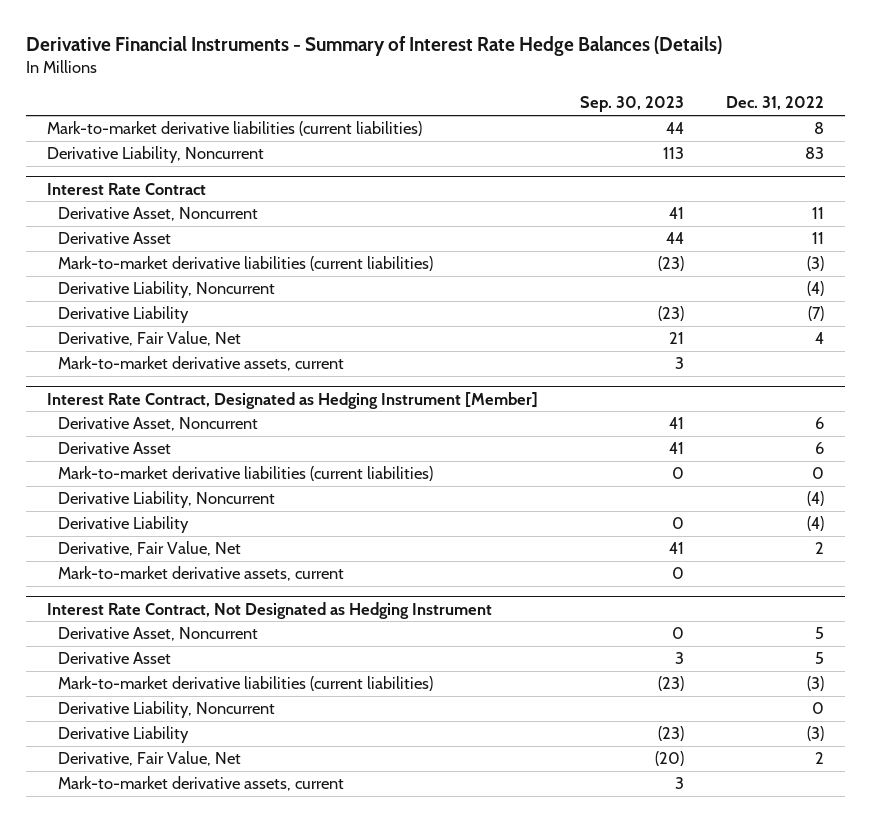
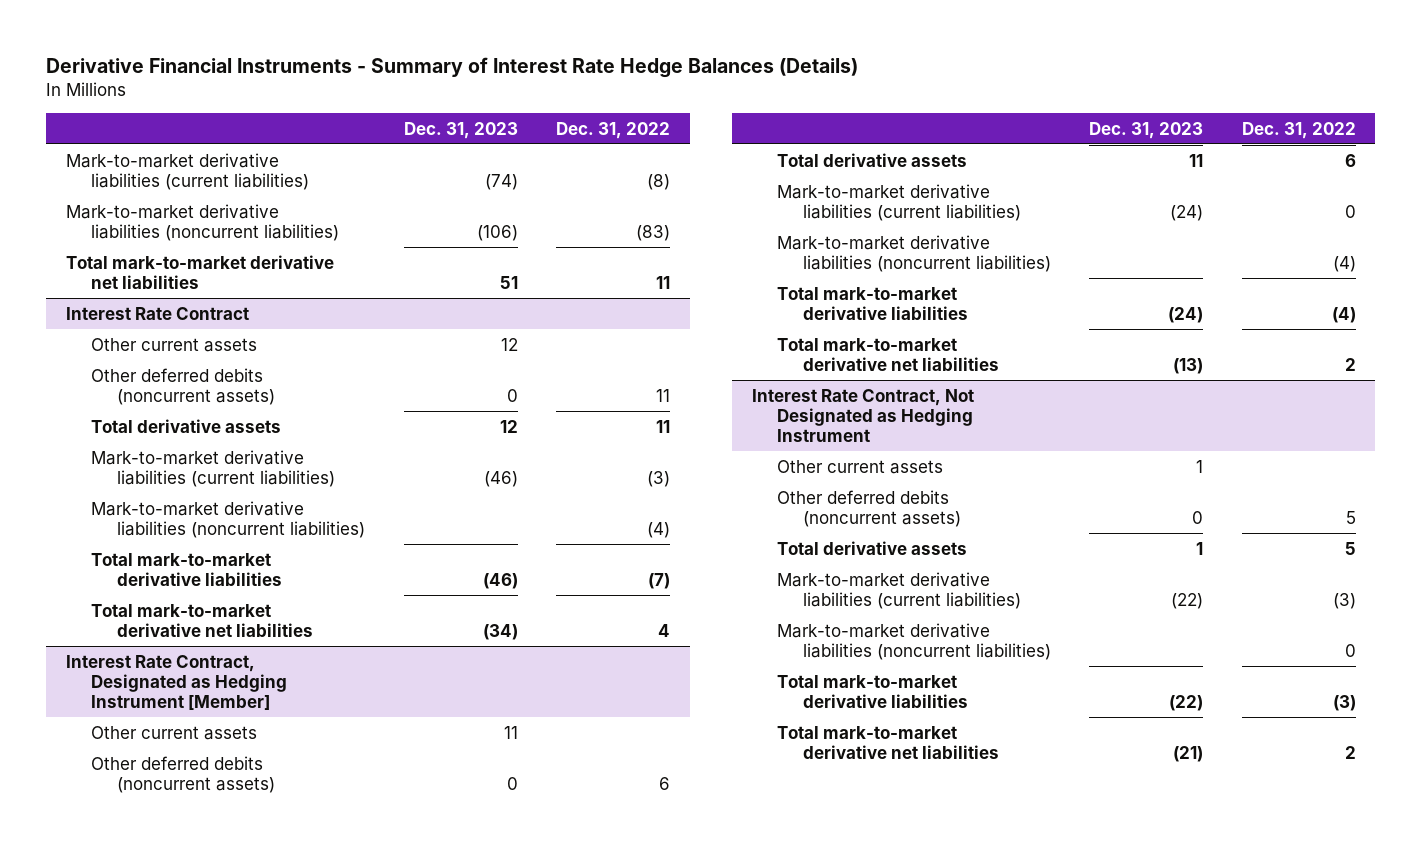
- | Sep. 30, 2023 | Dec. 31, 2022
+ | Dec. 31, 2023 | Dec. 31, 2022
- Mark-to-market derivative liabilities (current liabilities) | 44 | 8
- Derivative Liability, Noncurrent | 113 | 83
+ Mark-to-market derivative liabilities (current liabilities) | (74) | (8)
+ Mark-to-market derivative liabilities (noncurrent liabilities) | (106) | (83)
+ Total mark-to-market derivative net liabilities | 51 | 11
@ Interest Rate Contract
- Derivative Asset, Noncurrent | 41 | 11
- Derivative Asset | 44 | 11
+ Other current assets | 12 |
+ Other deferred debits (noncurrent assets) | 0 | 11
+ Total derivative assets | 12 | 11
- Derivative Liability, Noncurrent | | (4)
- Derivative Liability | (23) | (7)
- Derivative, Fair Value, Net | 21 | 4
- Mark-to-market derivative assets, current | 3 |
+ Mark-to-market derivative liabilities (noncurrent liabilities) | | (4)
+ Total mark-to-market derivative liabilities | (46) | (7)
+ Total mark-to-market derivative net liabilities | (34) | 4
@ Interest Rate Contract, Designated as Hedging Instrument [Member]
- Derivative Asset, Noncurrent | 41 | 6
- Derivative Asset | 41 | 6
+ Other current assets | 11 |
+ Other deferred debits (noncurrent assets) | 0 | 6
+ Total derivative assets | 11 | 6
- Derivative Liability, Noncurrent | | (4)
- Derivative Liability | 0 | (4)
- Derivative, Fair Value, Net | 41 | 2
- Mark-to-market derivative assets, current | 0 |
+ Mark-to-market derivative liabilities (noncurrent liabilities) | | (4)
+ Total mark-to-market derivative liabilities | (24) | (4)
+ Total mark-to-market derivative net liabilities | (13) | 2
@ Interest Rate Contract, Not Designated as Hedging Instrument
- Derivative Asset, Noncurrent | 0 | 5
- Derivative Asset | 3 | 5
+ Other current assets | 1 |
+ Other deferred debits (noncurrent assets) | 0 | 5
+ Total derivative assets | 1 | 5
- Derivative Liability, Noncurrent | | 0
- Derivative Liability | (23) | (3)
- Derivative, Fair Value, Net | (20) | 2
- Mark-to-market derivative assets, current | 3 |
+ Mark-to-market derivative liabilities (noncurrent liabilities) | | 0
+ Total mark-to-market derivative liabilities | (22) | (3)
+ Total mark-to-market derivative net liabilities | (21) | 2

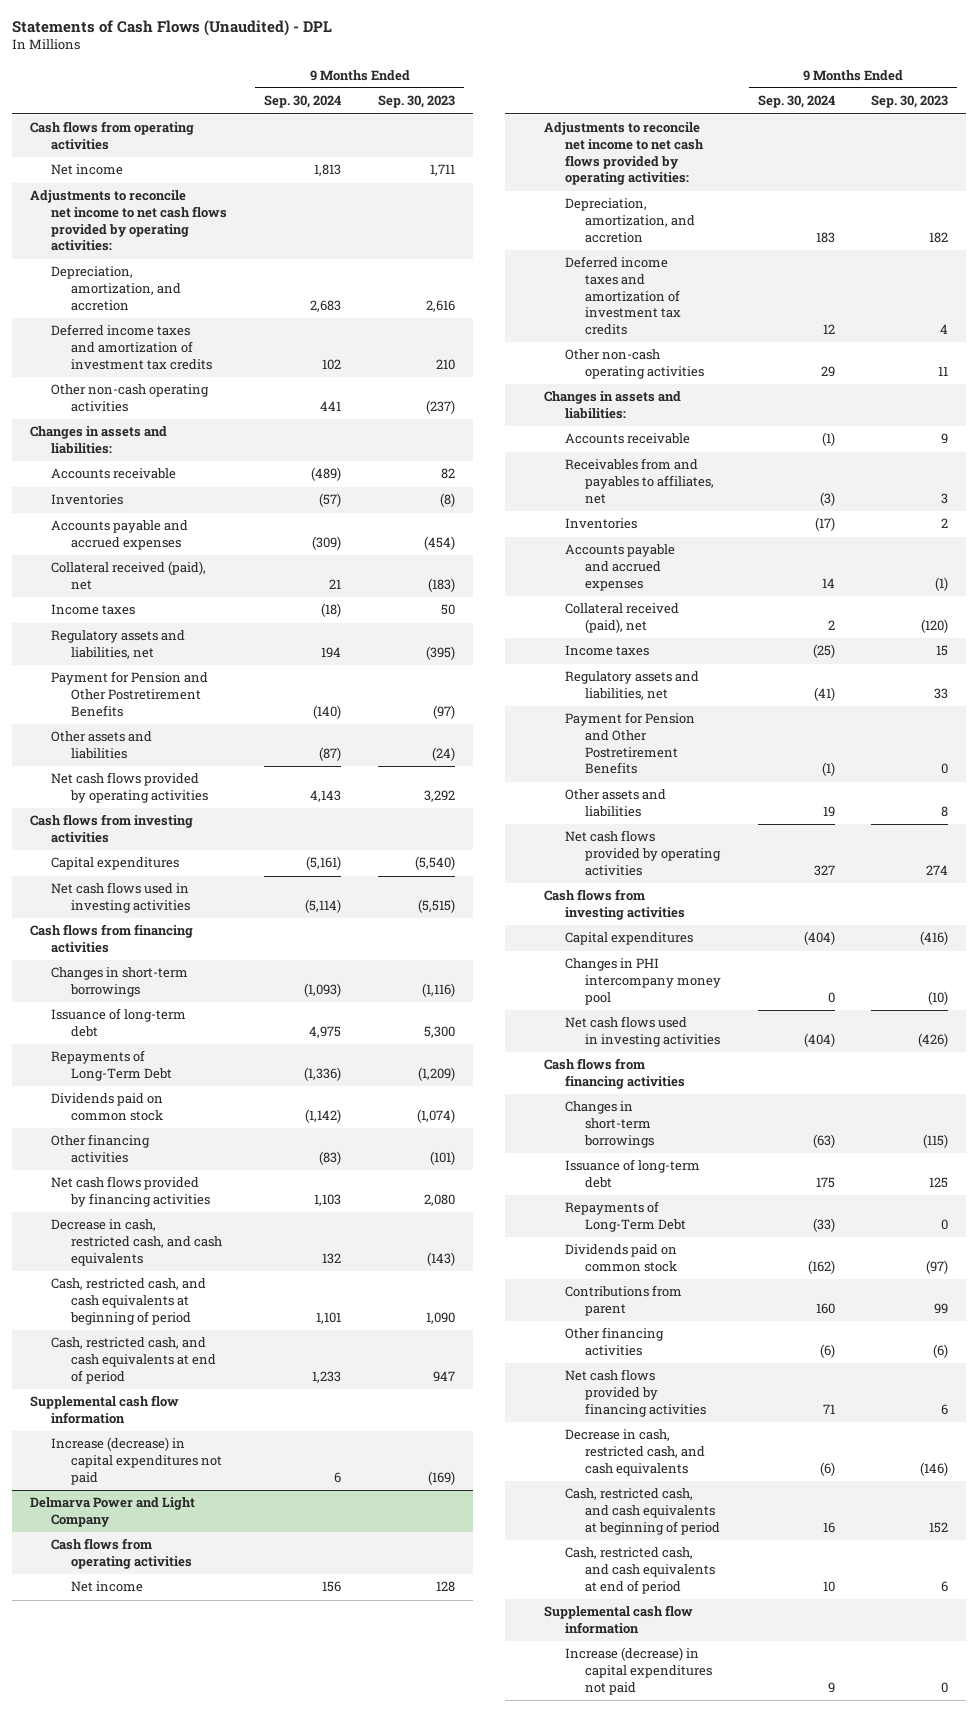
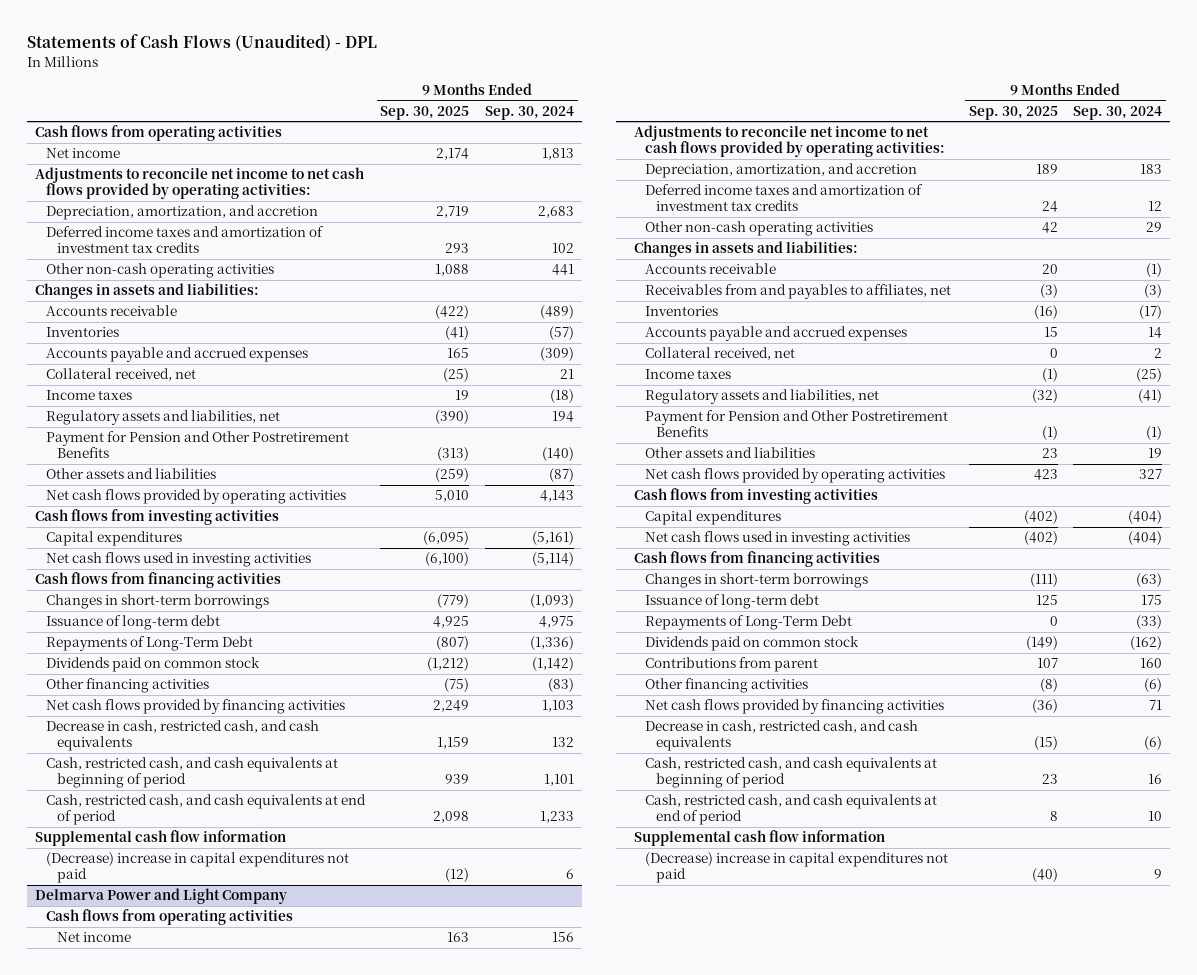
- | 9 Months Ended Sep. 30, 2024 | 9 Months Ended Sep. 30, 2023
+ | 9 Months Ended Sep. 30, 2025 | 9 Months Ended Sep. 30, 2024
- Collateral received (paid), net | 21 | (183)
+ Collateral received, net | (25) | 21
- Increase (decrease) in capital expenditures not paid | 6 | (169)
+ (Decrease) increase in capital expenditures not paid | (12) | 6
@ Delmarva Power and Light Company
- Collateral received (paid), net | 2 | (120)
+ Collateral received, net | 0 | 2
- Changes in PHI intercompany money pool | 0 | (10)
- Increase (decrease) in capital expenditures not paid | 9 | 0
+ (Decrease) increase in capital expenditures not paid | (40) | 9

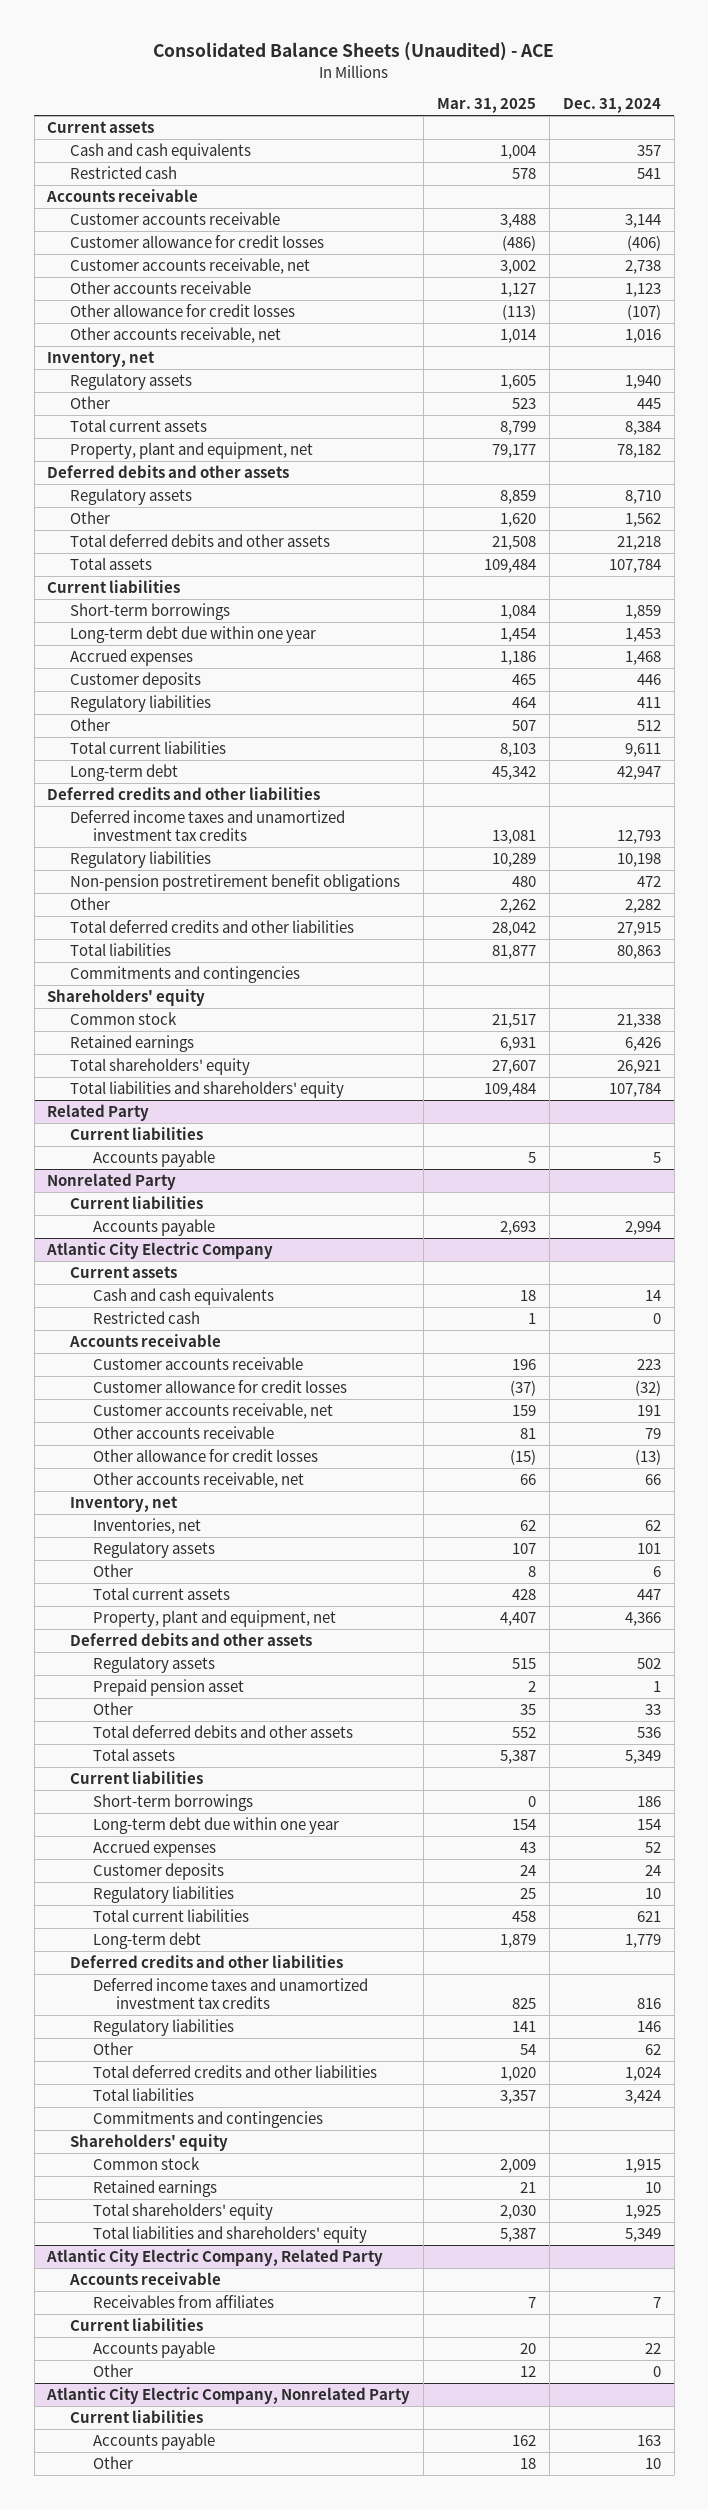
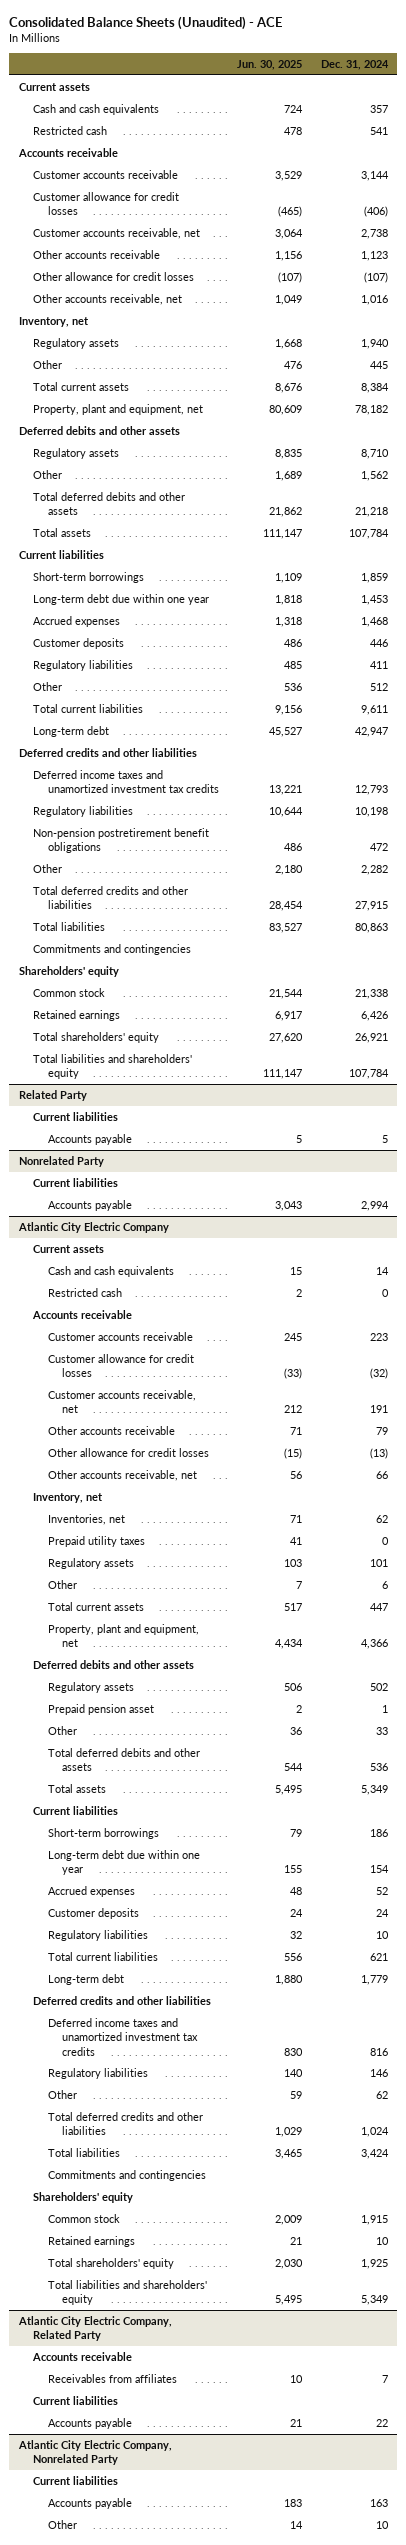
- | Mar. 31, 2025 | Dec. 31, 2024
+ | Jun. 30, 2025 | Dec. 31, 2024
@ Atlantic City Electric Company
+ Prepaid utility taxes | 41 | 0
@ Atlantic City Electric Company, Related Party
- Other | 12 | 0

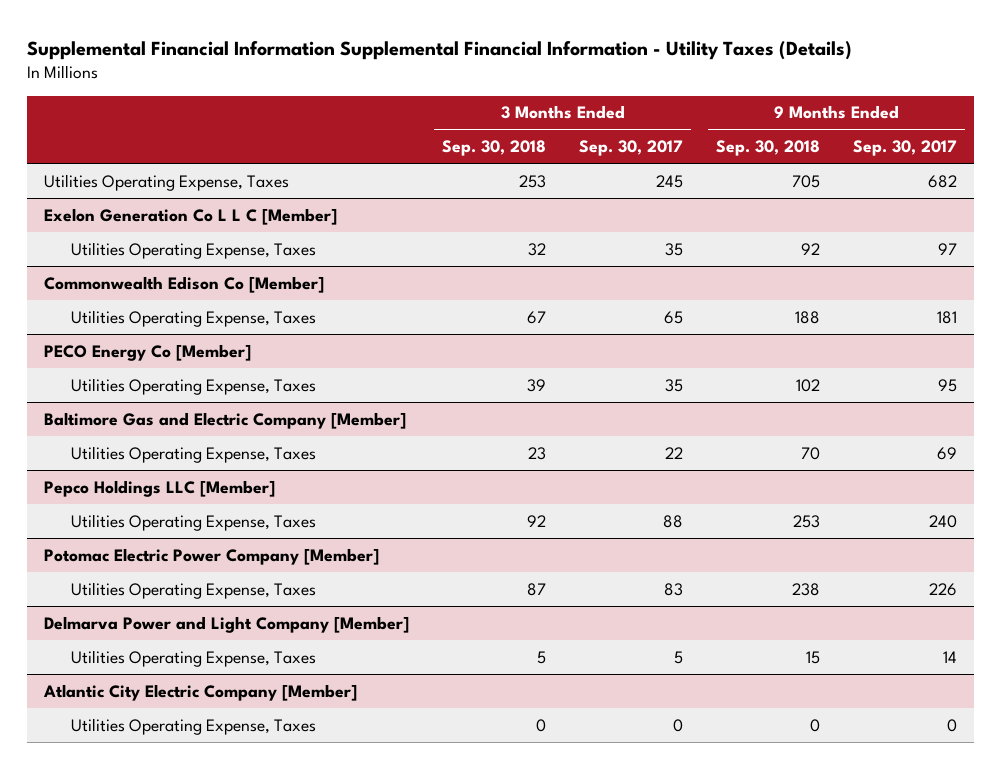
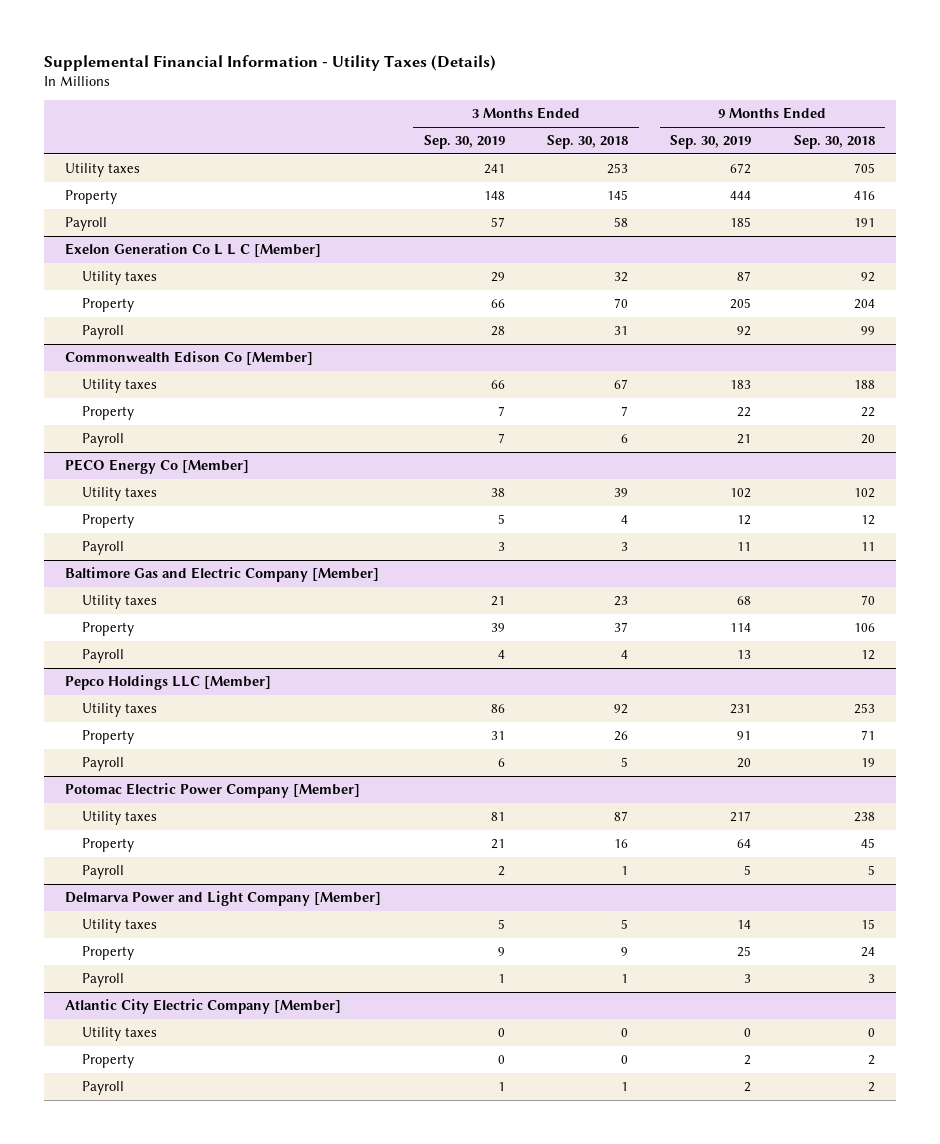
- Supplemental Financial Information Supplemental Financial Information - Utility Taxes (Details)
+ Supplemental Financial Information - Utility Taxes (Details)
- | 3 Months Ended Sep. 30, 2018 | 3 Months Ended Sep. 30, 2017 | 9 Months Ended Sep. 30, 2018 | 9 Months Ended Sep. 30, 2017
+ | 3 Months Ended Sep. 30, 2019 | 3 Months Ended Sep. 30, 2018 | 9 Months Ended Sep. 30, 2019 | 9 Months Ended Sep. 30, 2018
- Utilities Operating Expense, Taxes | 253 | 245 | 705 | 682
+ Utility taxes | 241 | 253 | 672 | 705
+ Property | 148 | 145 | 444 | 416
+ Payroll | 57 | 58 | 185 | 191
@ Exelon Generation Co L L C [Member]
- Utilities Operating Expense, Taxes | 32 | 35 | 92 | 97
+ Utility taxes | 29 | 32 | 87 | 92
+ Property | 66 | 70 | 205 | 204
+ Payroll | 28 | 31 | 92 | 99
@ Commonwealth Edison Co [Member]
- Utilities Operating Expense, Taxes | 67 | 65 | 188 | 181
+ Utility taxes | 66 | 67 | 183 | 188
+ Property | 7 | 7 | 22 | 22
+ Payroll | 7 | 6 | 21 | 20
@ PECO Energy Co [Member]
- Utilities Operating Expense, Taxes | 39 | 35 | 102 | 95
+ Utility taxes | 38 | 39 | 102 | 102
+ Property | 5 | 4 | 12 | 12
+ Payroll | 3 | 3 | 11 | 11
@ Baltimore Gas and Electric Company [Member]
- Utilities Operating Expense, Taxes | 23 | 22 | 70 | 69
+ Utility taxes | 21 | 23 | 68 | 70
+ Property | 39 | 37 | 114 | 106
+ Payroll | 4 | 4 | 13 | 12
@ Pepco Holdings LLC [Member]
- Utilities Operating Expense, Taxes | 92 | 88 | 253 | 240
+ Utility taxes | 86 | 92 | 231 | 253
+ Property | 31 | 26 | 91 | 71
+ Payroll | 6 | 5 | 20 | 19
@ Potomac Electric Power Company [Member]
- Utilities Operating Expense, Taxes | 87 | 83 | 238 | 226
+ Utility taxes | 81 | 87 | 217 | 238
+ Property | 21 | 16 | 64 | 45
+ Payroll | 2 | 1 | 5 | 5
@ Delmarva Power and Light Company [Member]
- Utilities Operating Expense, Taxes | 5 | 5 | 15 | 14
+ Utility taxes | 5 | 5 | 14 | 15
+ Property | 9 | 9 | 25 | 24
+ Payroll | 1 | 1 | 3 | 3
@ Atlantic City Electric Company [Member]
- Utilities Operating Expense, Taxes | 0 | 0 | 0 | 0
+ Utility taxes | 0 | 0 | 0 | 0
+ Property | 0 | 0 | 2 | 2
+ Payroll | 1 | 1 | 2 | 2

